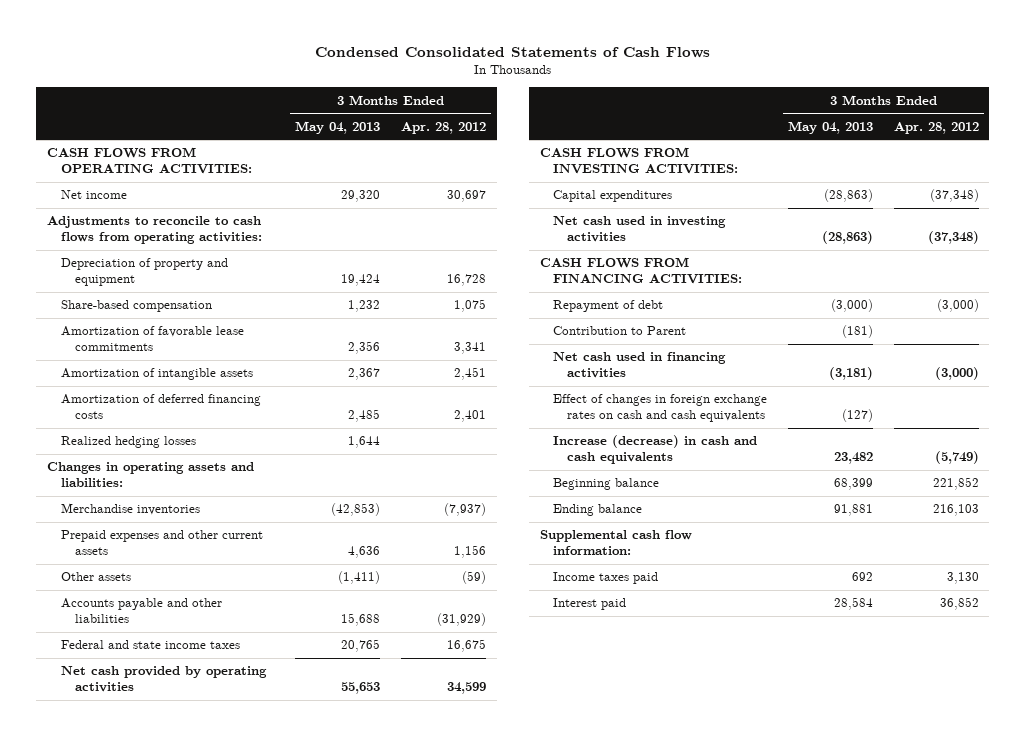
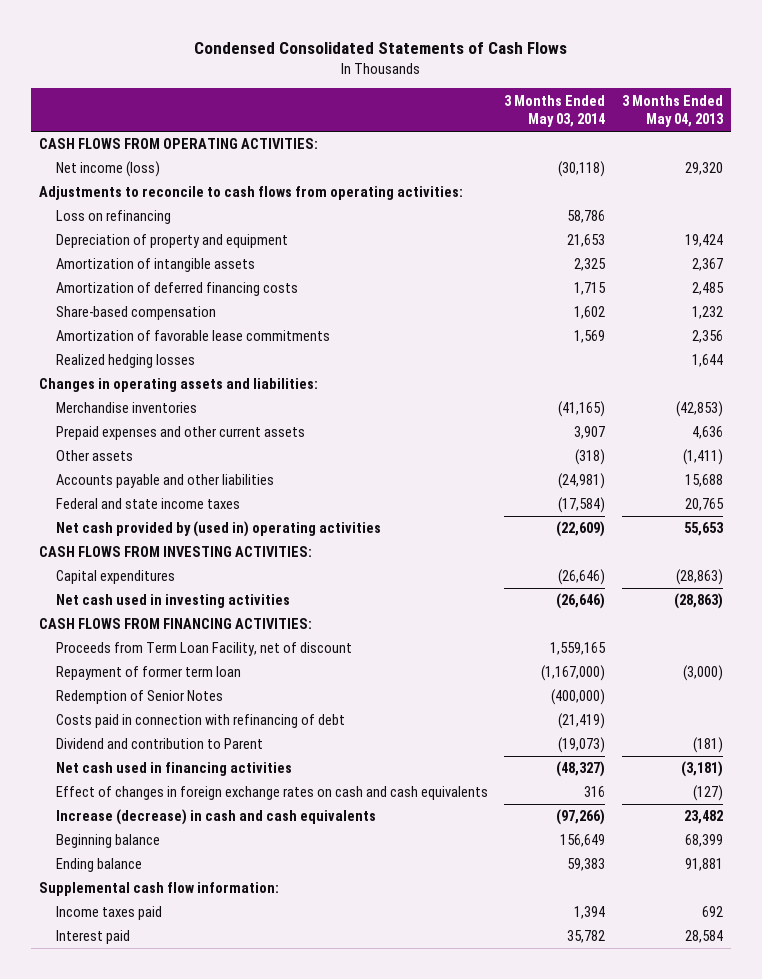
- | 3 Months Ended May 04, 2013 | 3 Months Ended Apr. 28, 2012
+ | 3 Months Ended May 03, 2014 | 3 Months Ended May 04, 2013
- Net income | 29,320 | 30,697
+ Net income (loss) | (30,118) | 29,320
+ Loss on refinancing | 58,786 |
moved down: Share-based compensation | 1,602 | 1,232
moved down: Amortization of favorable lease commitments | 1,569 | 2,356
- Net cash provided by operating activities | 55,653 | 34,599
+ Net cash provided by (used in) operating activities | (22,609) | 55,653
- Repayment of debt | (3,000) | (3,000)
- Contribution to Parent | (181) |
+ Proceeds from Term Loan Facility, net of discount | 1,559,165 |
+ Repayment of former term loan | (1,167,000) | (3,000)
+ Redemption of Senior Notes | (400,000) |
+ Costs paid in connection with refinancing of debt | (21,419) |
+ Dividend and contribution to Parent | (19,073) | (181)

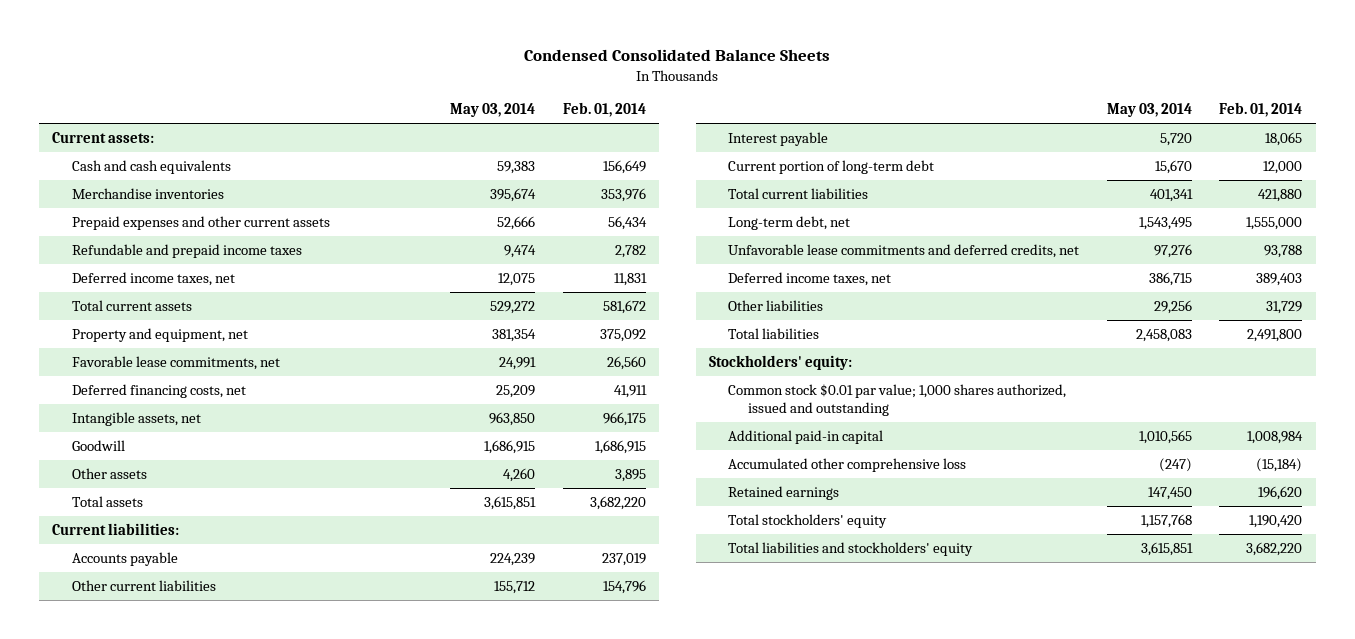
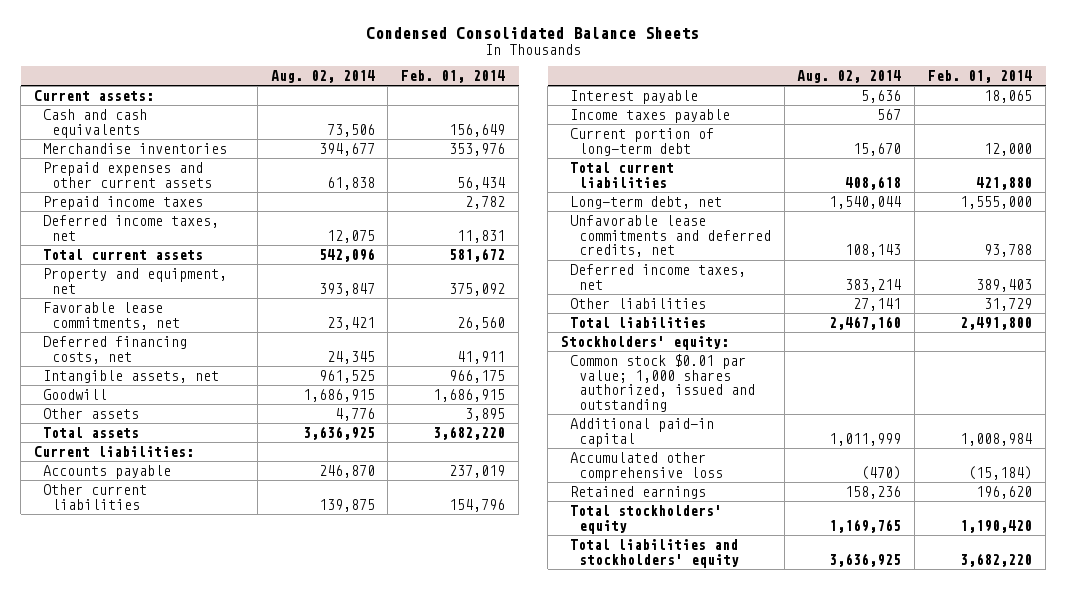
- | May 03, 2014 | Feb. 01, 2014
+ | Aug. 02, 2014 | Feb. 01, 2014
- Refundable and prepaid income taxes | 9,474 | 2,782
+ Prepaid income taxes | | 2,782
+ Income taxes payable | 567 |

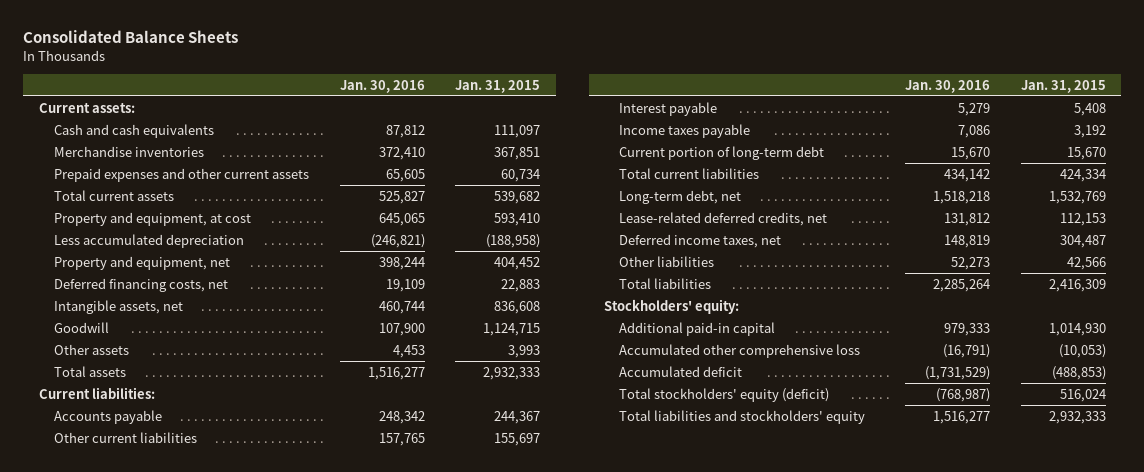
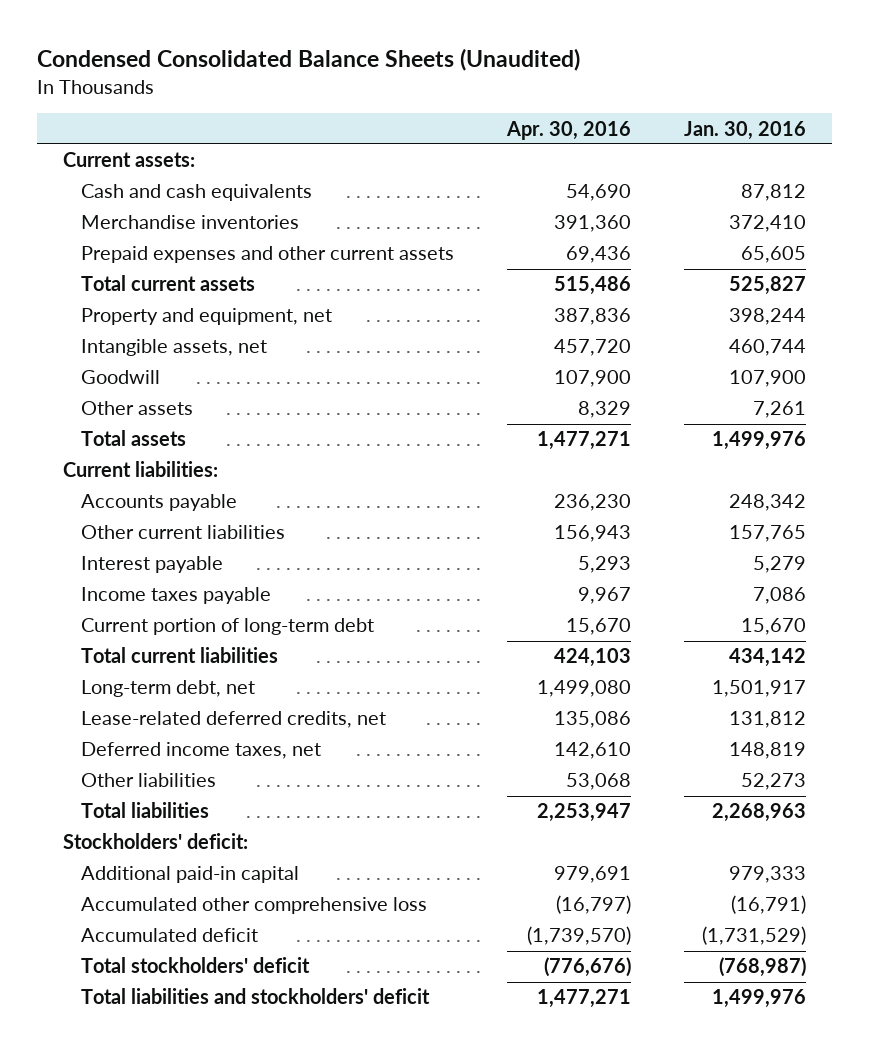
- Consolidated Balance Sheets
+ Condensed Consolidated Balance Sheets (Unaudited)
- | Jan. 30, 2016 | Jan. 31, 2015
+ | Apr. 30, 2016 | Jan. 30, 2016
- Property and equipment, at cost | 645,065 | 593,410
- Less accumulated depreciation | (246,821) | (188,958)
- Deferred financing costs, net | 19,109 | 22,883
- Other assets | 4,453 | 3,993
- Total assets | 1,516,277 | 2,932,333
+ Other assets | 8,329 | 7,261
+ Total assets | 1,477,271 | 1,499,976
- Long-term debt, net | 1,518,218 | 1,532,769
+ Long-term debt, net | 1,499,080 | 1,501,917
- Total liabilities | 2,285,264 | 2,416,309
- Stockholders' equity:
+ Total liabilities | 2,253,947 | 2,268,963
+ Stockholders' deficit:
- Total stockholders' equity (deficit) | (768,987) | 516,024
- Total liabilities and stockholders' equity | 1,516,277 | 2,932,333
+ Total stockholders' deficit | (776,676) | (768,987)
+ Total liabilities and stockholders' deficit | 1,477,271 | 1,499,976

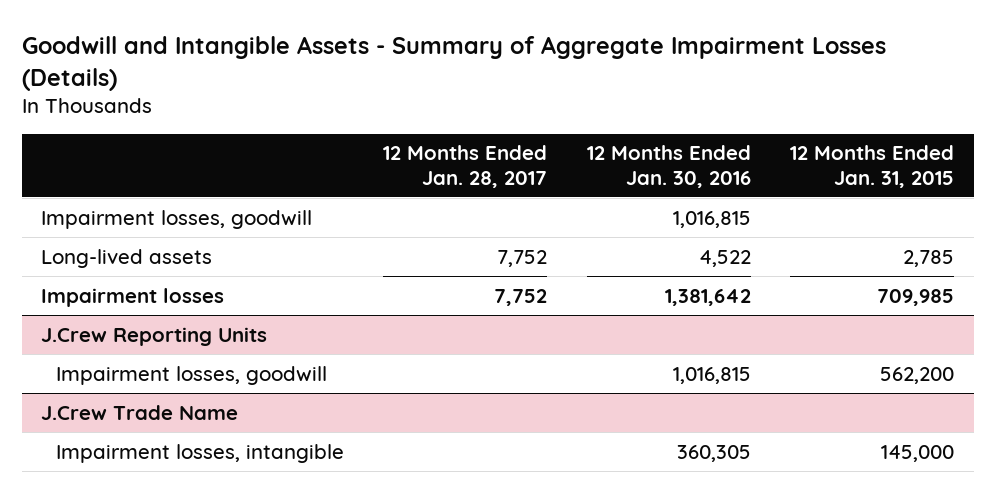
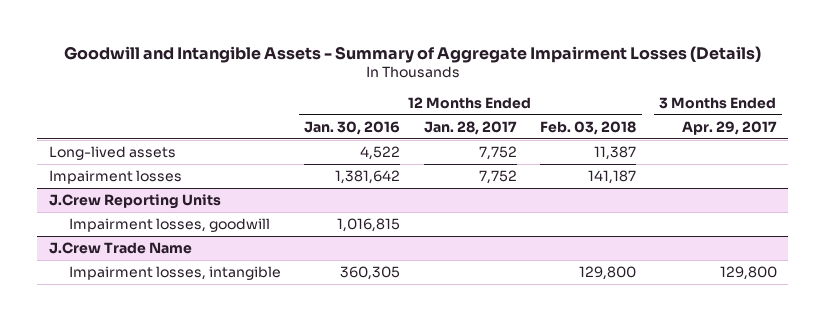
- | 12 Months Ended Jan. 28, 2017 | 12 Months Ended Jan. 30, 2016 | 12 Months Ended Jan. 31, 2015
+ | 12 Months Ended Jan. 30, 2016 | 12 Months Ended Jan. 28, 2017 | 12 Months Ended Feb. 03, 2018 | 3 Months Ended Apr. 29, 2017
- Impairment losses, goodwill | | 1,016,815 |

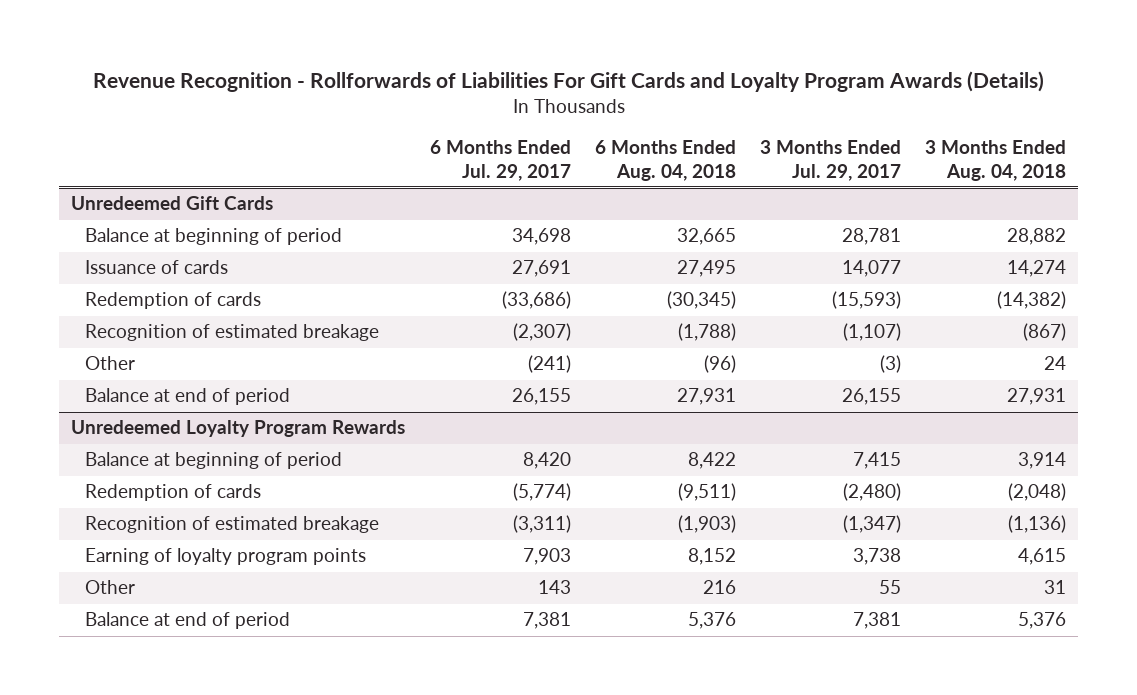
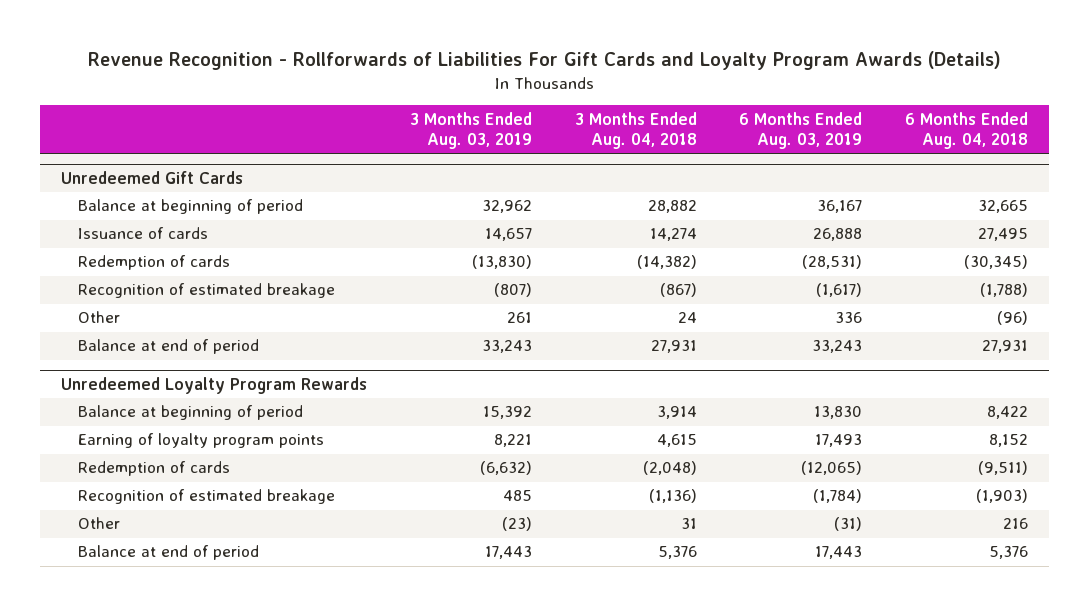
- | 6 Months Ended Jul. 29, 2017 | 6 Months Ended Aug. 04, 2018 | 3 Months Ended Jul. 29, 2017 | 3 Months Ended Aug. 04, 2018
+ | 3 Months Ended Aug. 03, 2019 | 3 Months Ended Aug. 04, 2018 | 6 Months Ended Aug. 03, 2019 | 6 Months Ended Aug. 04, 2018
@ Unredeemed Loyalty Program Rewards
moved up: Earning of loyalty program points | 8,221 | 4,615 | 17,493 | 8,152

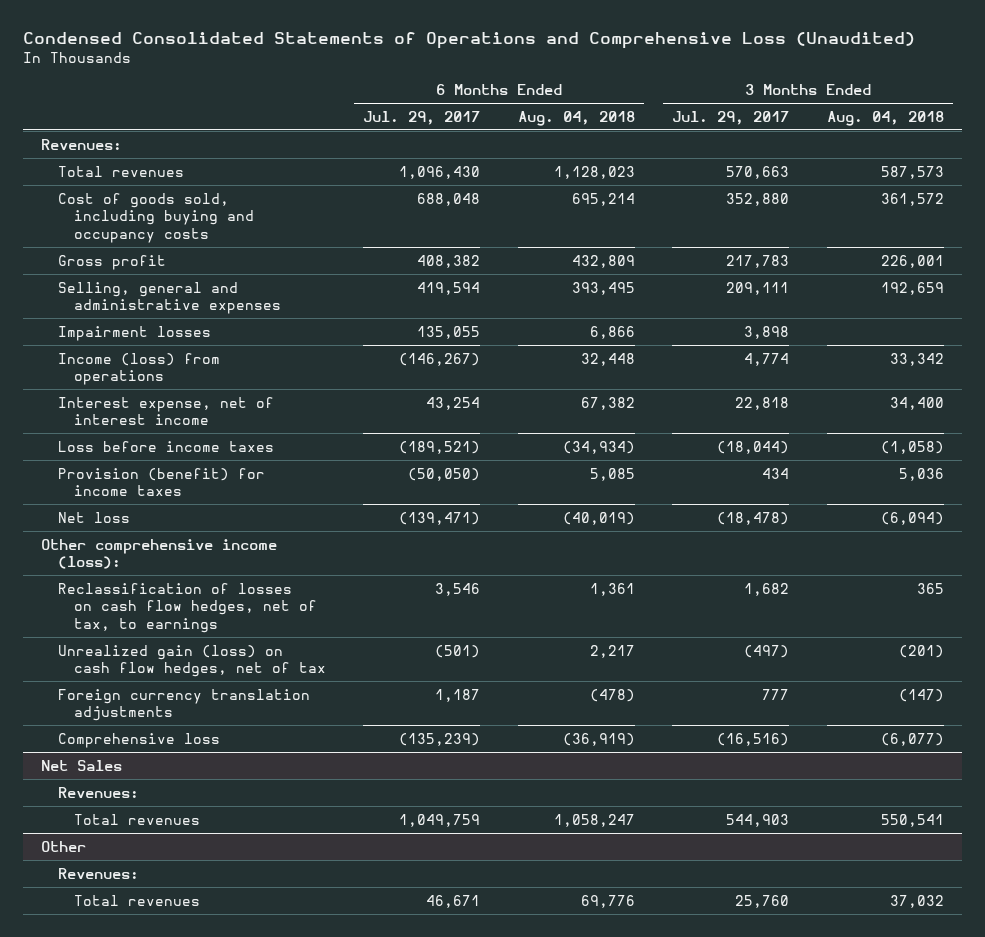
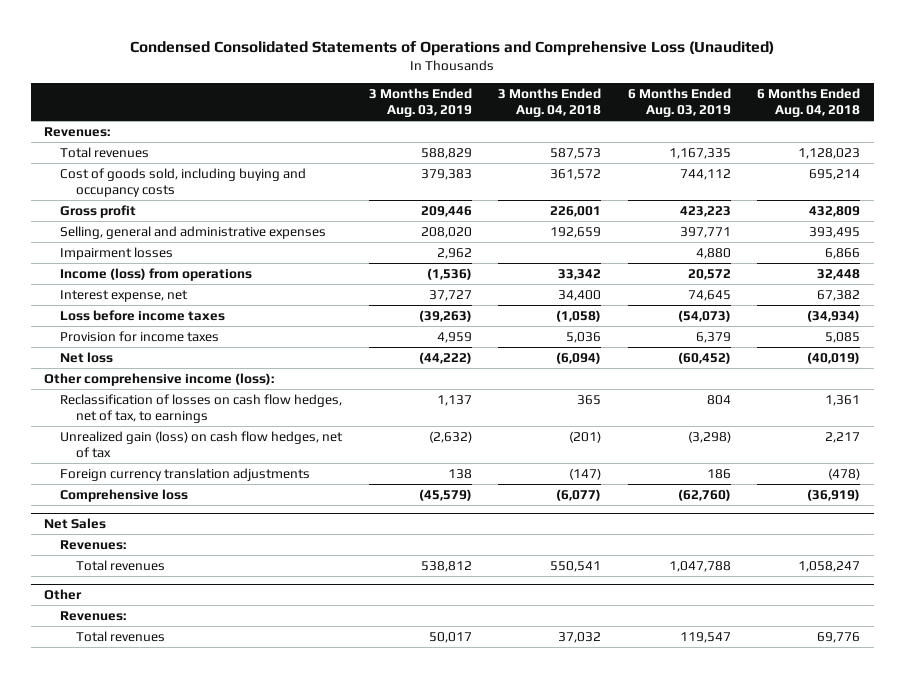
- | 6 Months Ended Jul. 29, 2017 | 6 Months Ended Aug. 04, 2018 | 3 Months Ended Jul. 29, 2017 | 3 Months Ended Aug. 04, 2018
+ | 3 Months Ended Aug. 03, 2019 | 3 Months Ended Aug. 04, 2018 | 6 Months Ended Aug. 03, 2019 | 6 Months Ended Aug. 04, 2018
- Interest expense, net of interest income | 43,254 | 67,382 | 22,818 | 34,400
+ Interest expense, net | 37,727 | 34,400 | 74,645 | 67,382
- Provision (benefit) for income taxes | (50,050) | 5,085 | 434 | 5,036
+ Provision for income taxes | 4,959 | 5,036 | 6,379 | 5,085

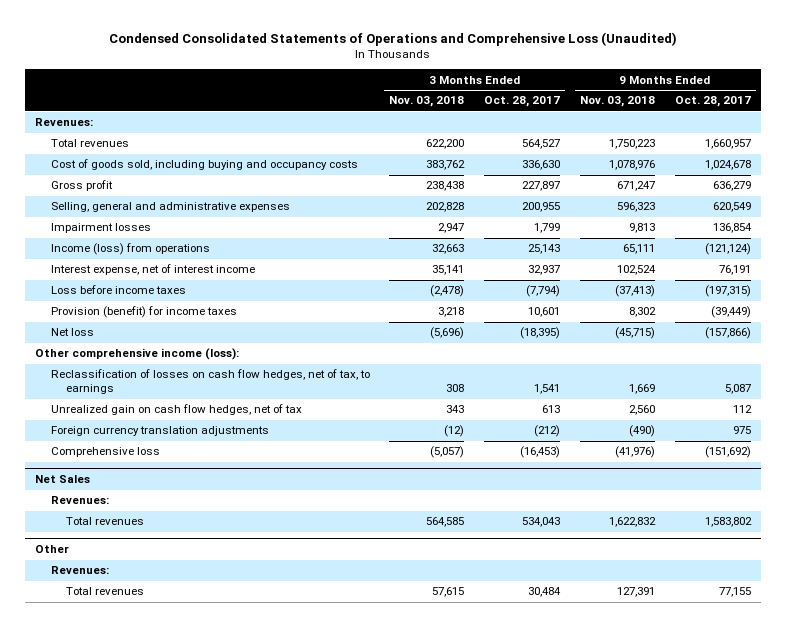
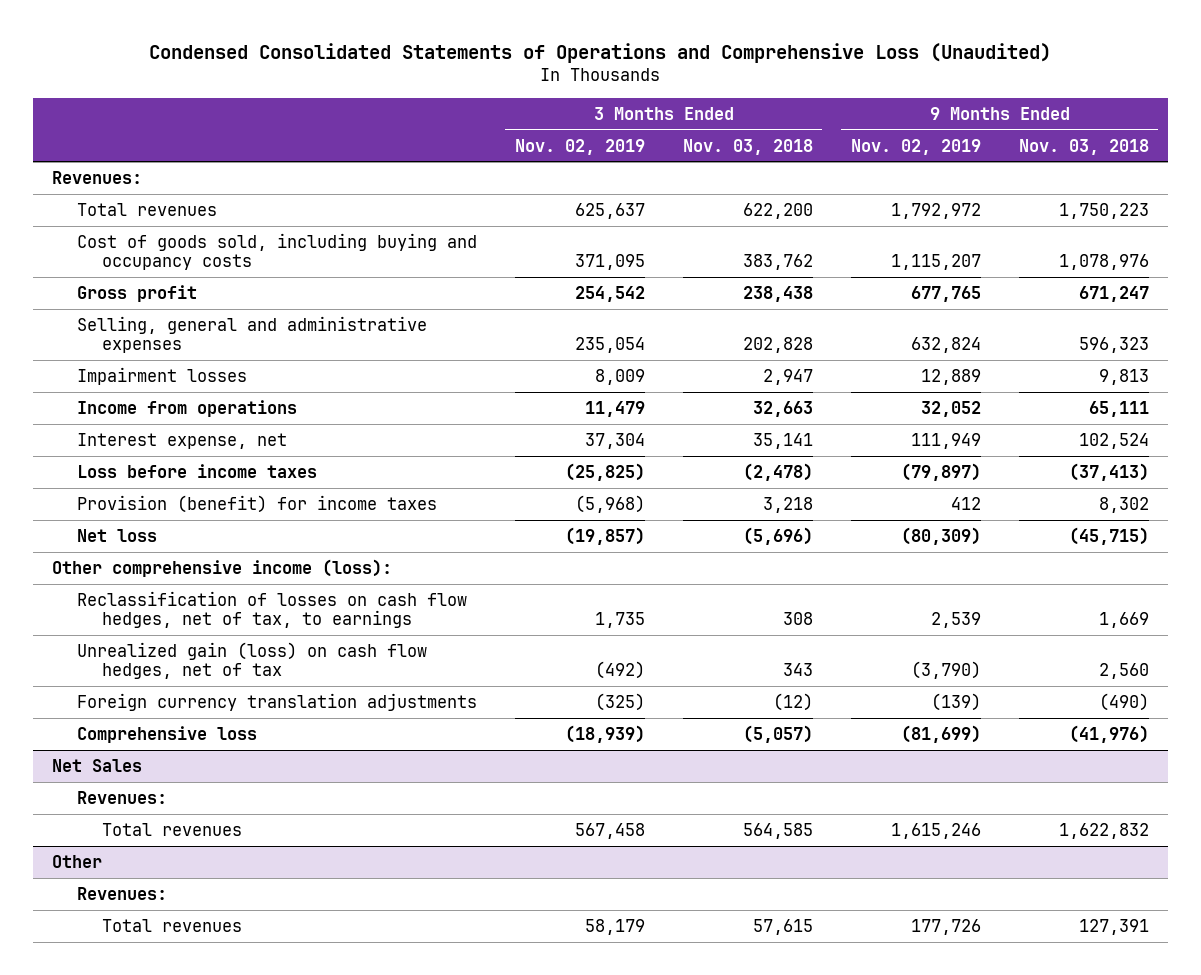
- | 3 Months Ended Nov. 03, 2018 | 3 Months Ended Oct. 28, 2017 | 9 Months Ended Nov. 03, 2018 | 9 Months Ended Oct. 28, 2017
+ | 3 Months Ended Nov. 02, 2019 | 3 Months Ended Nov. 03, 2018 | 9 Months Ended Nov. 02, 2019 | 9 Months Ended Nov. 03, 2018
- Income (loss) from operations | 32,663 | 25,143 | 65,111 | (121,124)
- Interest expense, net of interest income | 35,141 | 32,937 | 102,524 | 76,191
+ Income from operations | 11,479 | 32,663 | 32,052 | 65,111
+ Interest expense, net | 37,304 | 35,141 | 111,949 | 102,524
- Unrealized gain on cash flow hedges, net of tax | 343 | 613 | 2,560 | 112
+ Unrealized gain (loss) on cash flow hedges, net of tax | (492) | 343 | (3,790) | 2,560

